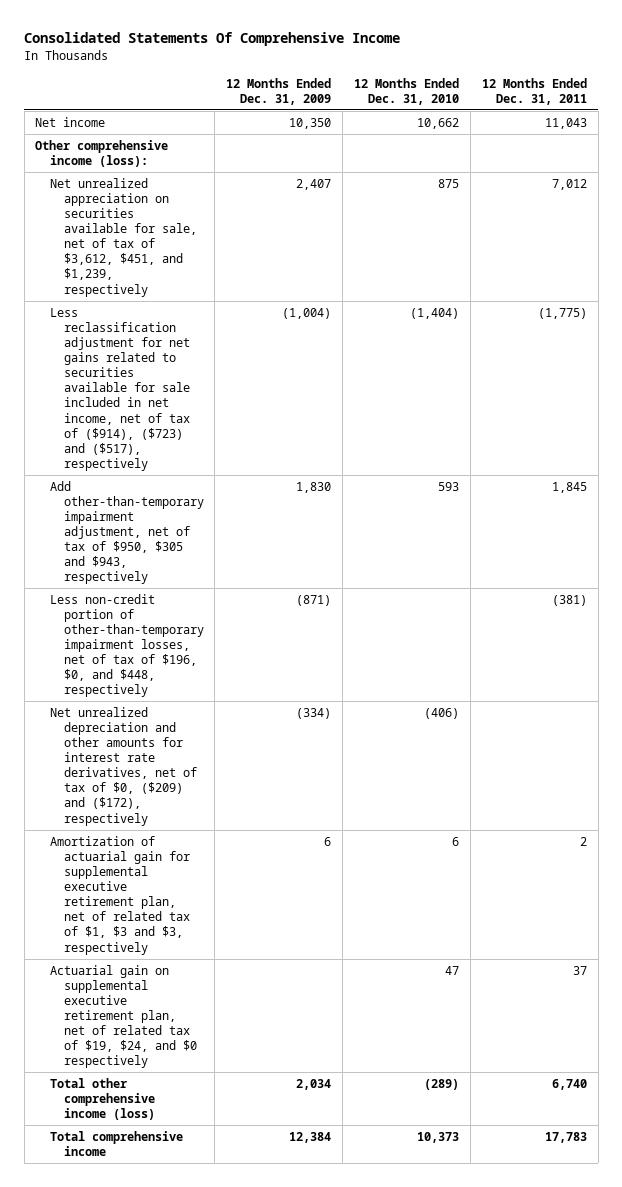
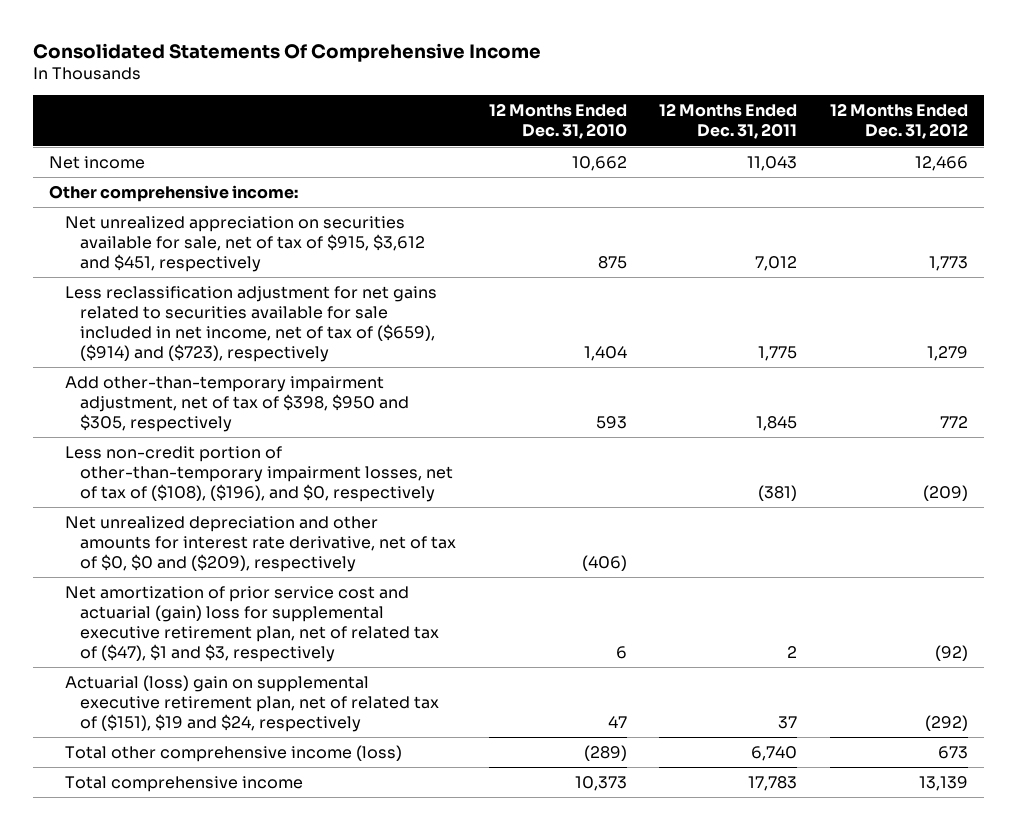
- | 12 Months Ended Dec. 31, 2009 | 12 Months Ended Dec. 31, 2010 | 12 Months Ended Dec. 31, 2011
+ | 12 Months Ended Dec. 31, 2010 | 12 Months Ended Dec. 31, 2011 | 12 Months Ended Dec. 31, 2012
- Other comprehensive income (loss):
- Net unrealized appreciation on securities available for sale, net of tax of $3,612, $451, and $1,239, respectively | 2,407 | 875 | 7,012
- Less reclassification adjustment for net gains related to securities available for sale included in net income, net of tax of ($914), ($723) and ($517), respectively | (1,004) | (1,404) | (1,775)
- Add other-than-temporary impairment adjustment, net of tax of $950, $305 and $943, respectively | 1,830 | 593 | 1,845
- Less non-credit portion of other-than-temporary impairment losses, net of tax of $196, $0, and $448, respectively | (871) | | (381)
- Net unrealized depreciation and other amounts for interest rate derivatives, net of tax of $0, ($209) and ($172), respectively | (334) | (406) |
- Amortization of actuarial gain for supplemental executive retirement plan, net of related tax of $1, $3 and $3, respectively | 6 | 6 | 2
- Actuarial gain on supplemental executive retirement plan, net of related tax of $19, $24, and $0 respectively | | 47 | 37
+ Other comprehensive income:
+ Net unrealized appreciation on securities available for sale, net of tax of $915, $3,612 and $451, respectively | 875 | 7,012 | 1,773
+ Less reclassification adjustment for net gains related to securities available for sale included in net income, net of tax of ($659), ($914) and ($723), respectively | 1,404 | 1,775 | 1,279
+ Add other-than-temporary impairment adjustment, net of tax of $398, $950 and $305, respectively | 593 | 1,845 | 772
+ Less non-credit portion of other-than-temporary impairment losses, net of tax of ($108), ($196), and $0, respectively | | (381) | (209)
+ Net unrealized depreciation and other amounts for interest rate derivative, net of tax of $0, $0 and ($209), respectively | (406) | |
+ Net amortization of prior service cost and actuarial (gain) loss for supplemental executive retirement plan, net of related tax of ($47), $1 and $3, respectively | 6 | 2 | (92)
+ Actuarial (loss) gain on supplemental executive retirement plan, net of related tax of ($151), $19 and $24, respectively | 47 | 37 | (292)

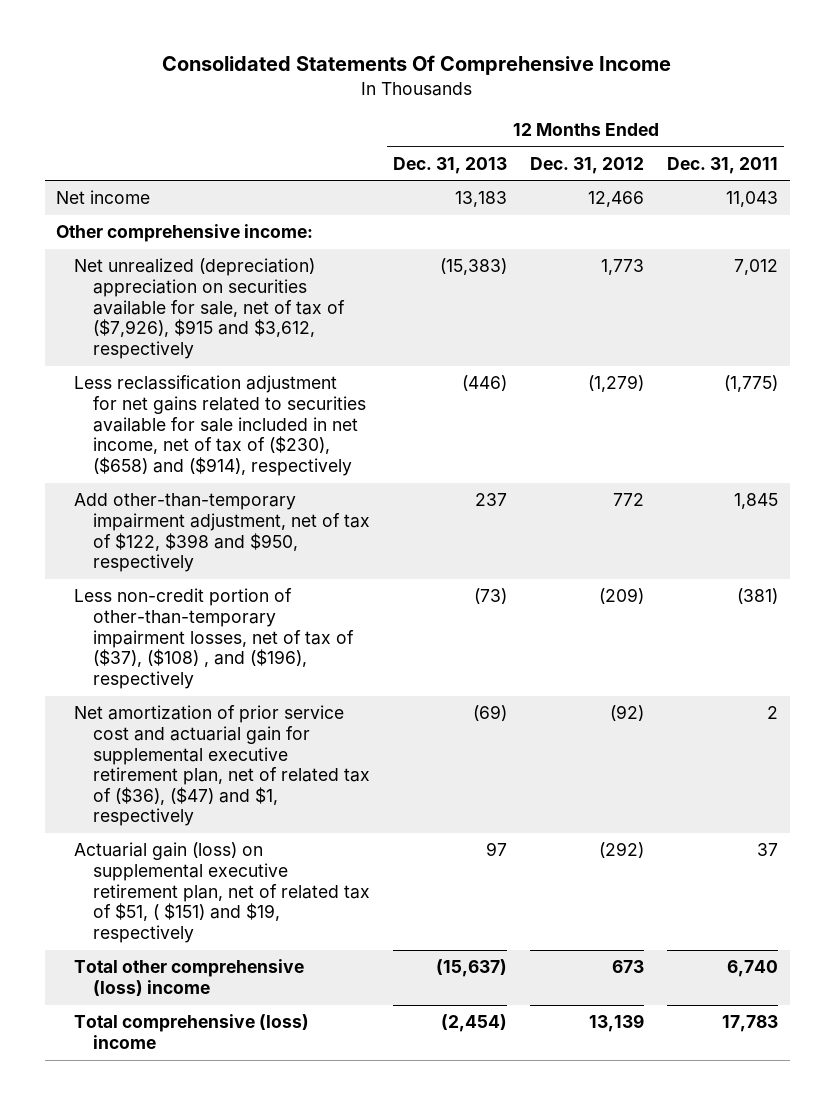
- | 12 Months Ended Dec. 31, 2010 | 12 Months Ended Dec. 31, 2011 | 12 Months Ended Dec. 31, 2012
+ | 12 Months Ended Dec. 31, 2013 | 12 Months Ended Dec. 31, 2012 | 12 Months Ended Dec. 31, 2011
- Net unrealized appreciation on securities available for sale, net of tax of $915, $3,612 and $451, respectively | 875 | 7,012 | 1,773
- Less reclassification adjustment for net gains related to securities available for sale included in net income, net of tax of ($659), ($914) and ($723), respectively | 1,404 | 1,775 | 1,279
- Add other-than-temporary impairment adjustment, net of tax of $398, $950 and $305, respectively | 593 | 1,845 | 772
- Less non-credit portion of other-than-temporary impairment losses, net of tax of ($108), ($196), and $0, respectively | | (381) | (209)
- Net unrealized depreciation and other amounts for interest rate derivative, net of tax of $0, $0 and ($209), respectively | (406) | |
- Net amortization of prior service cost and actuarial (gain) loss for supplemental executive retirement plan, net of related tax of ($47), $1 and $3, respectively | 6 | 2 | (92)
- Actuarial (loss) gain on supplemental executive retirement plan, net of related tax of ($151), $19 and $24, respectively | 47 | 37 | (292)
- Total other comprehensive income (loss) | (289) | 6,740 | 673
- Total comprehensive income | 10,373 | 17,783 | 13,139
+ Net unrealized (depreciation) appreciation on securities available for sale, net of tax of ($7,926), $915 and $3,612, respectively | (15,383) | 1,773 | 7,012
+ Less reclassification adjustment for net gains related to securities available for sale included in net income, net of tax of ($230), ($658) and ($914), respectively | (446) | (1,279) | (1,775)
+ Add other-than-temporary impairment adjustment, net of tax of $122, $398 and $950, respectively | 237 | 772 | 1,845
+ Less non-credit portion of other-than-temporary impairment losses, net of tax of ($37), ($108) , and ($196), respectively | (73) | (209) | (381)
+ Net amortization of prior service cost and actuarial gain for supplemental executive retirement plan, net of related tax of ($36), ($47) and $1, respectively | (69) | (92) | 2
+ Actuarial gain (loss) on supplemental executive retirement plan, net of related tax of $51, ( $151) and $19, respectively | 97 | (292) | 37
+ Total other comprehensive (loss) income | (15,637) | 673 | 6,740
+ Total comprehensive (loss) income | (2,454) | 13,139 | 17,783

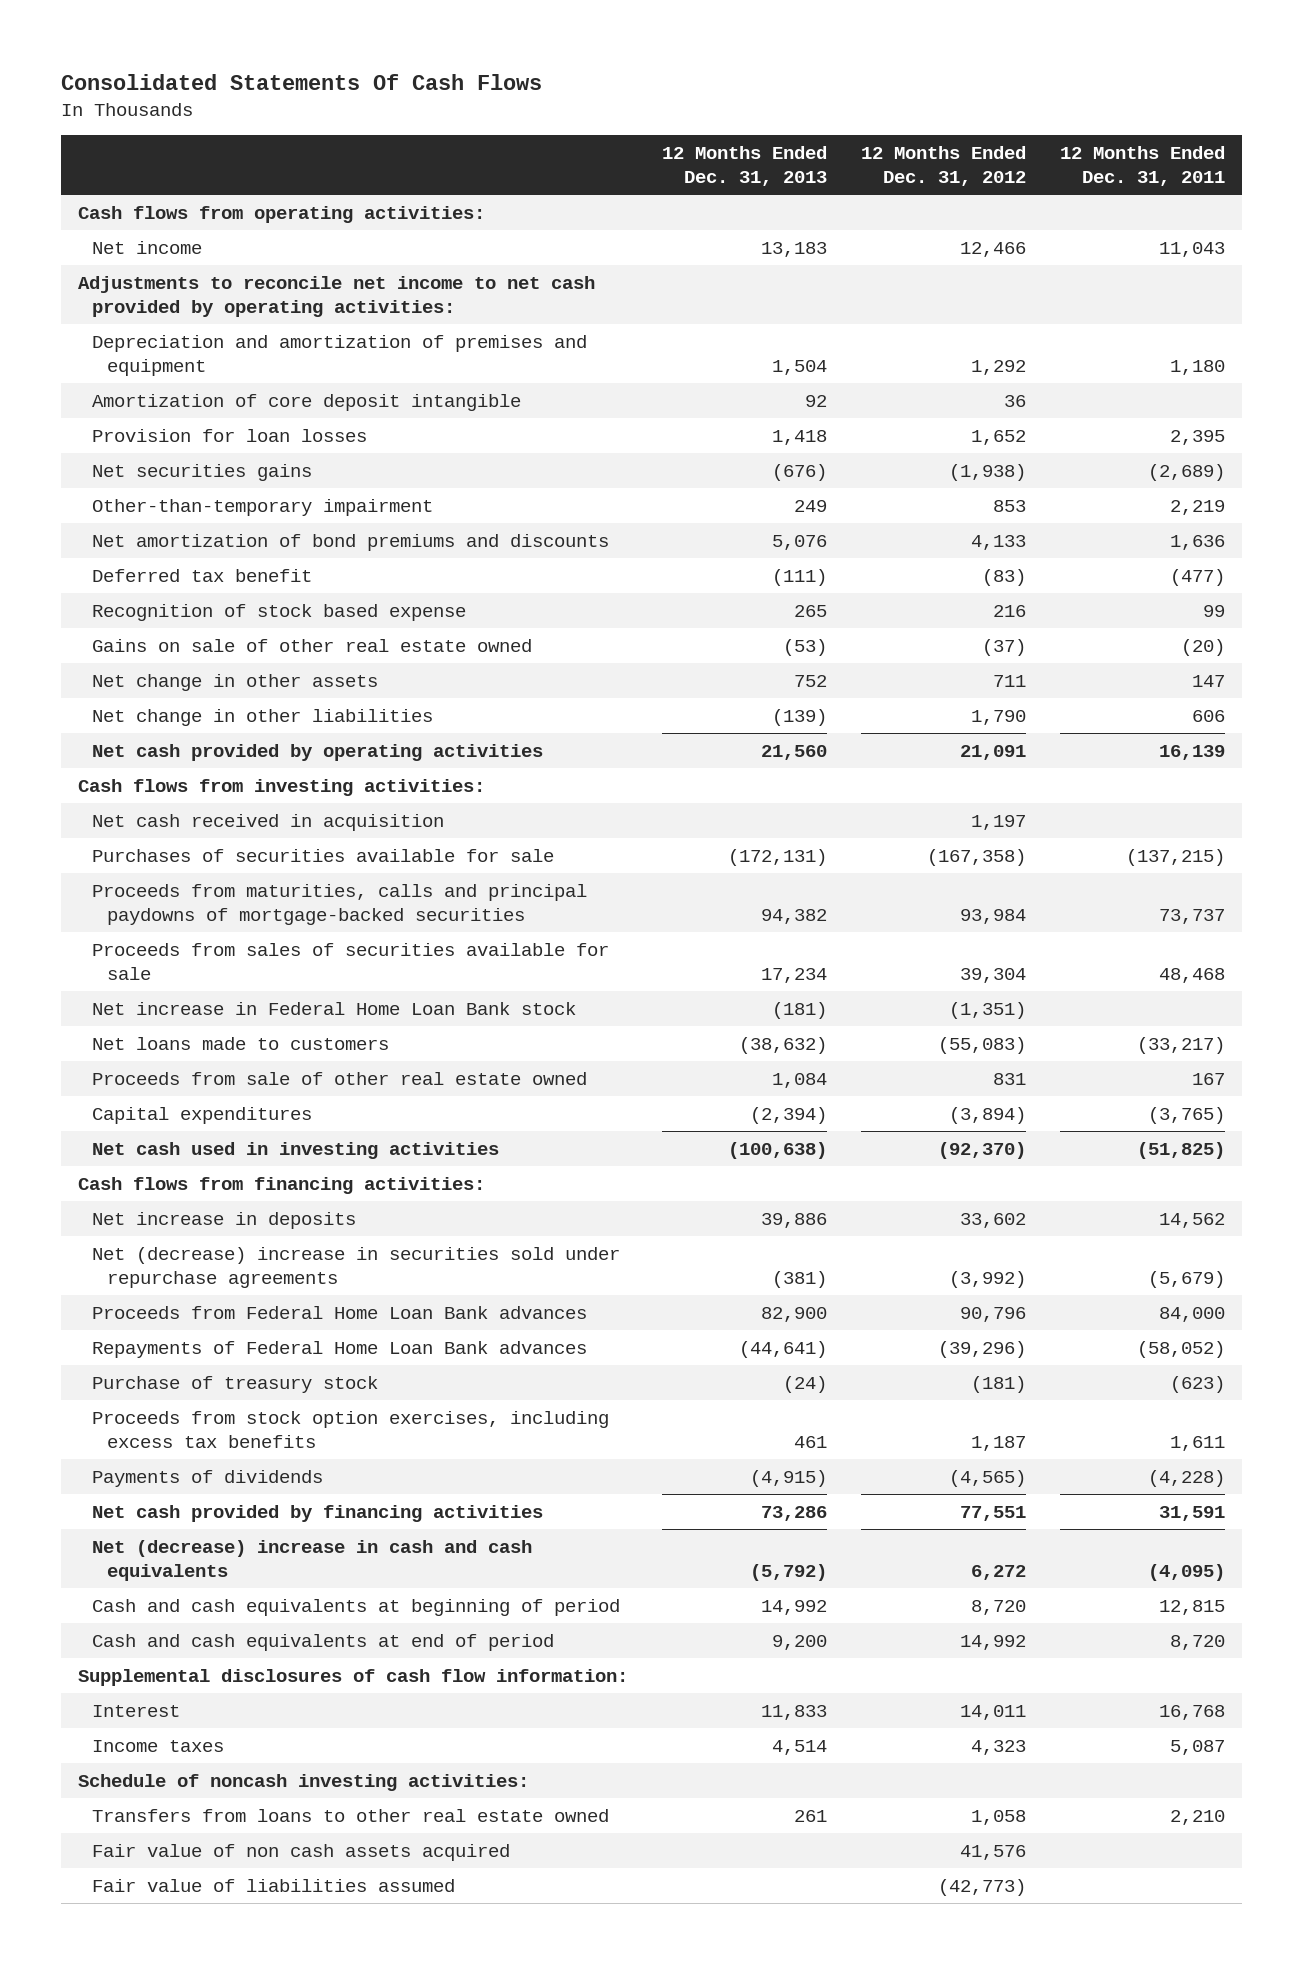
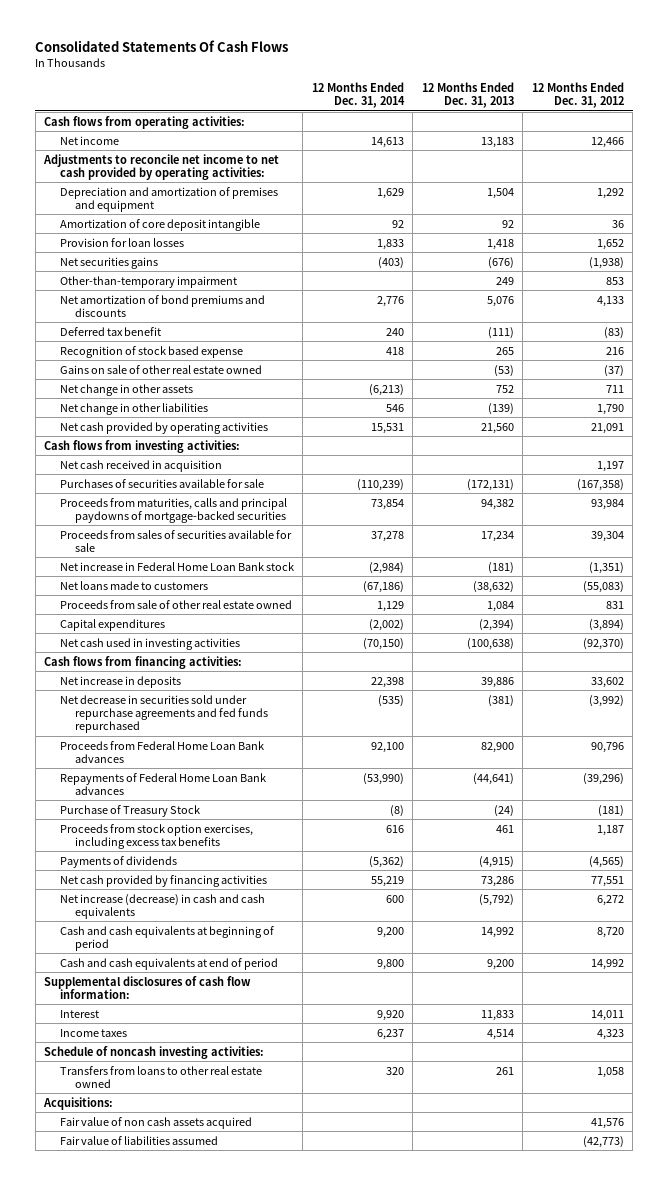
- | 12 Months Ended Dec. 31, 2013 | 12 Months Ended Dec. 31, 2012 | 12 Months Ended Dec. 31, 2011
+ | 12 Months Ended Dec. 31, 2014 | 12 Months Ended Dec. 31, 2013 | 12 Months Ended Dec. 31, 2012
- Net (decrease) increase in securities sold under repurchase agreements | (381) | (3,992) | (5,679)
+ Net decrease in securities sold under repurchase agreements and fed funds repurchased | (535) | (381) | (3,992)
- Purchase of treasury stock | (24) | (181) | (623)
+ Purchase of Treasury Stock | (8) | (24) | (181)
- Net (decrease) increase in cash and cash equivalents | (5,792) | 6,272 | (4,095)
+ Net increase (decrease) in cash and cash equivalents | 600 | (5,792) | 6,272
+ Acquisitions:

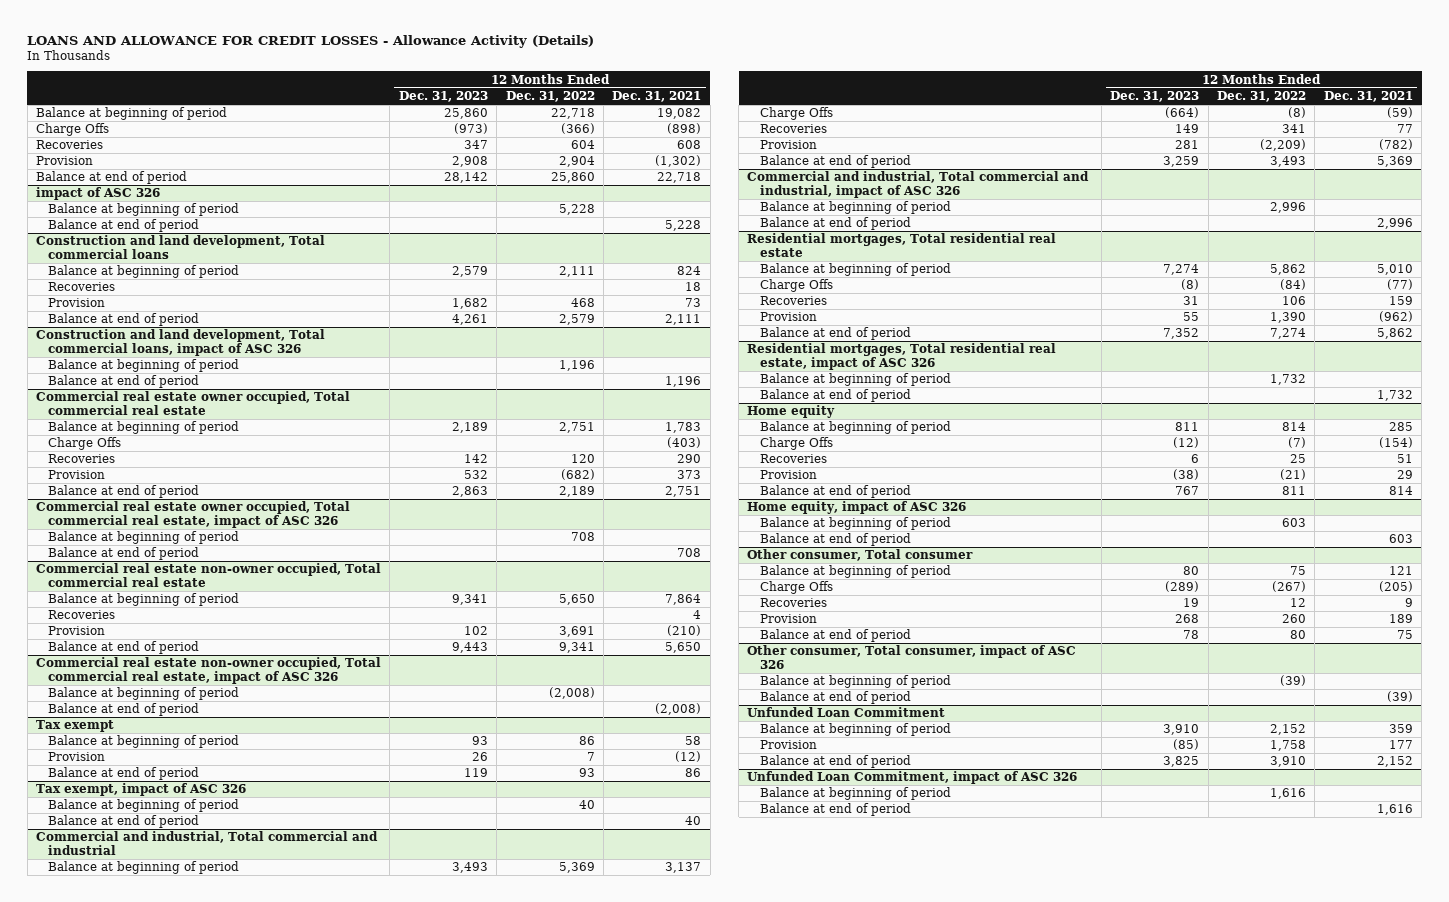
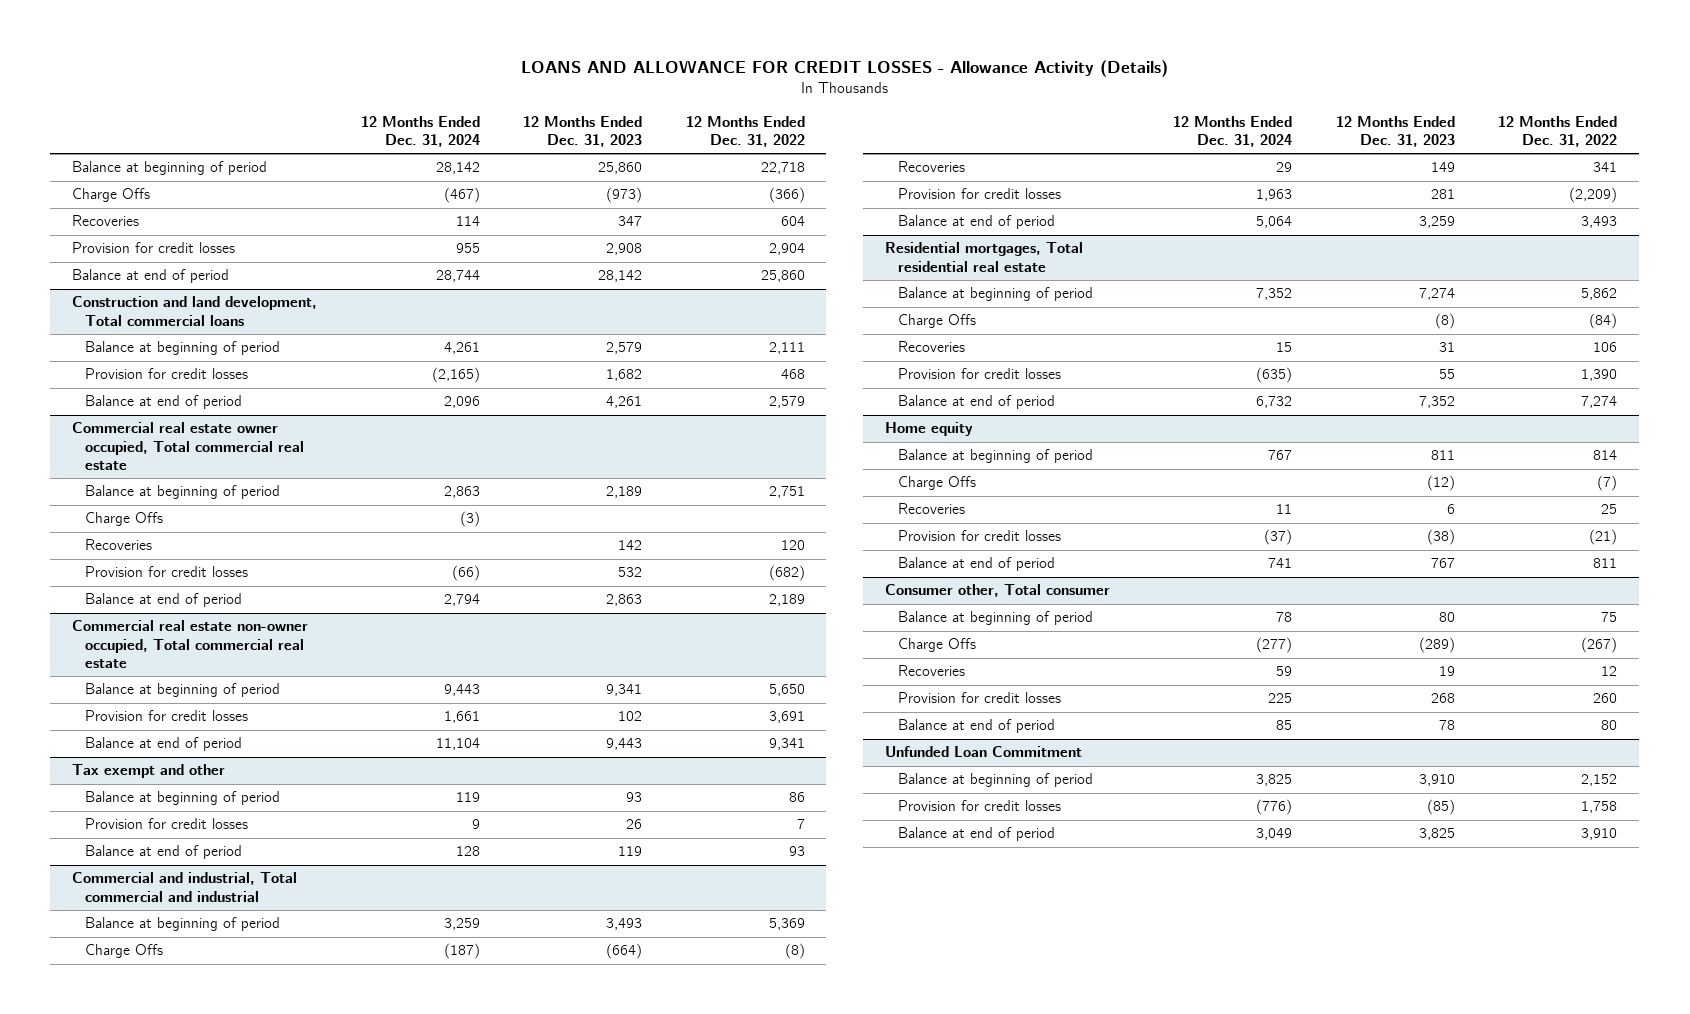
- | 12 Months Ended Dec. 31, 2023 | 12 Months Ended Dec. 31, 2022 | 12 Months Ended Dec. 31, 2021
+ | 12 Months Ended Dec. 31, 2024 | 12 Months Ended Dec. 31, 2023 | 12 Months Ended Dec. 31, 2022
- Provision | 2,908 | 2,904 | (1,302)
+ Provision for credit losses | 955 | 2,908 | 2,904
- impact of ASC 326
- Balance at beginning of period | | 5,228 |
- Balance at end of period | | | 5,228
@ Construction and land development, Total commercial loans
- Recoveries | | | 18
- Provision | 1,682 | 468 | 73
+ Provision for credit losses | (2,165) | 1,682 | 468
- Construction and land development, Total commercial loans, impact of ASC 326
- Balance at beginning of period | | 1,196 |
- Balance at end of period | | | 1,196
@ Commercial real estate owner occupied, Total commercial real estate
- Provision | 532 | (682) | 373
+ Provision for credit losses | (66) | 532 | (682)
- Commercial real estate owner occupied, Total commercial real estate, impact of ASC 326
- Balance at beginning of period | | 708 |
- Balance at end of period | | | 708
@ Commercial real estate non-owner occupied, Total commercial real estate
- Recoveries | | | 4
- Provision | 102 | 3,691 | (210)
+ Provision for credit losses | 1,661 | 102 | 3,691
- Commercial real estate non-owner occupied, Total commercial real estate, impact of ASC 326
- Balance at beginning of period | | (2,008) |
- Balance at end of period | | | (2,008)
- Tax exempt
+ Tax exempt and other
- Provision | 26 | 7 | (12)
+ Provision for credit losses | 9 | 26 | 7
- Tax exempt, impact of ASC 326
- Balance at beginning of period | | 40 |
- Balance at end of period | | | 40
@ Commercial and industrial, Total commercial and industrial
- Provision | 281 | (2,209) | (782)
+ Provision for credit losses | 1,963 | 281 | (2,209)
- Commercial and industrial, Total commercial and industrial, impact of ASC 326
- Balance at beginning of period | | 2,996 |
- Balance at end of period | | | 2,996
@ Residential mortgages, Total residential real estate
- Provision | 55 | 1,390 | (962)
+ Provision for credit losses | (635) | 55 | 1,390
- Residential mortgages, Total residential real estate, impact of ASC 326
- Balance at beginning of period | | 1,732 |
- Balance at end of period | | | 1,732
@ Home equity
- Provision | (38) | (21) | 29
+ Provision for credit losses | (37) | (38) | (21)
- Home equity, impact of ASC 326
- Balance at beginning of period | | 603 |
- Balance at end of period | | | 603
- Other consumer, Total consumer
+ Consumer other, Total consumer
- Provision | 268 | 260 | 189
+ Provision for credit losses | 225 | 268 | 260
- Other consumer, Total consumer, impact of ASC 326
- Balance at beginning of period | | (39) |
- Balance at end of period | | | (39)
@ Unfunded Loan Commitment
- Provision | (85) | 1,758 | 177
+ Provision for credit losses | (776) | (85) | 1,758
- Unfunded Loan Commitment, impact of ASC 326
- Balance at beginning of period | | 1,616 |
- Balance at end of period | | | 1,616

